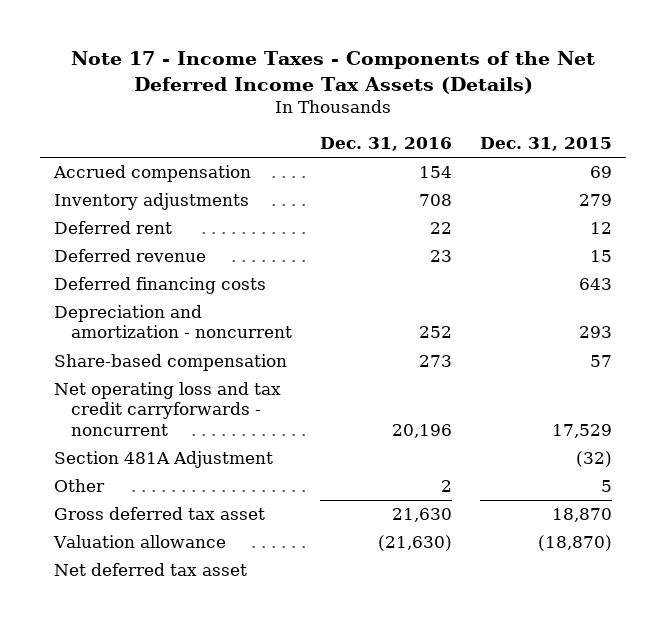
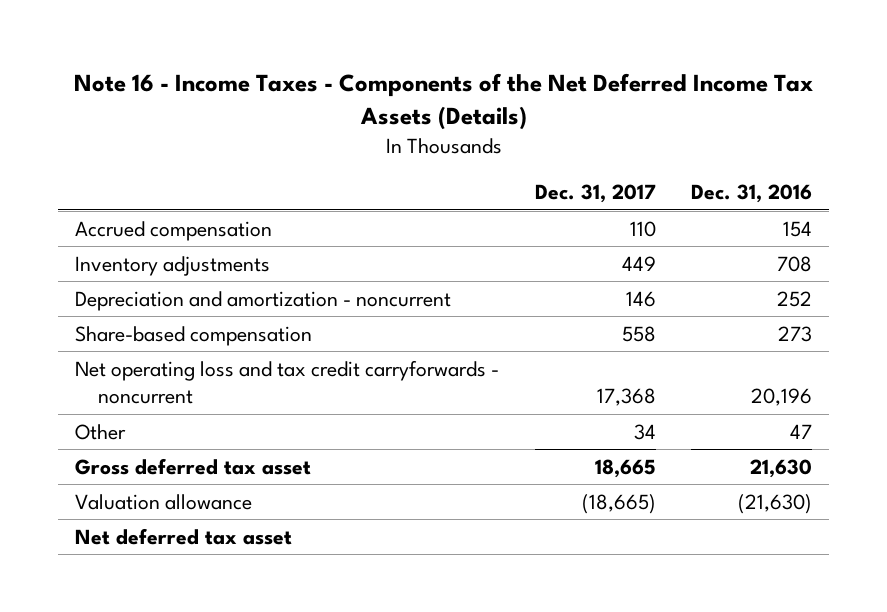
- Note 17 - Income Taxes - Components of the Net Deferred Income Tax Assets (Details)
+ Note 16 - Income Taxes - Components of the Net Deferred Income Tax Assets (Details)
- | Dec. 31, 2016 | Dec. 31, 2015
+ | Dec. 31, 2017 | Dec. 31, 2016
- Deferred rent | 22 | 12
- Deferred revenue | 23 | 15
- Deferred financing costs | | 643
- Section 481A Adjustment | | (32)
- Other | 2 | 5
+ Other | 34 | 47

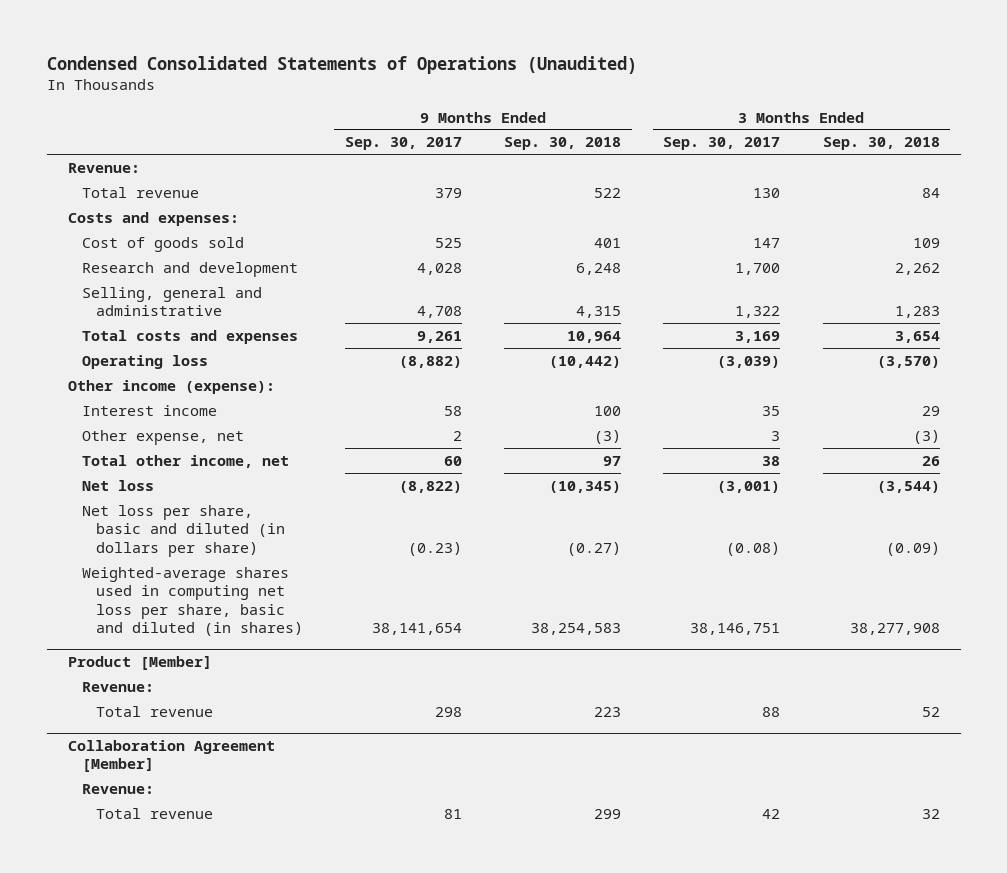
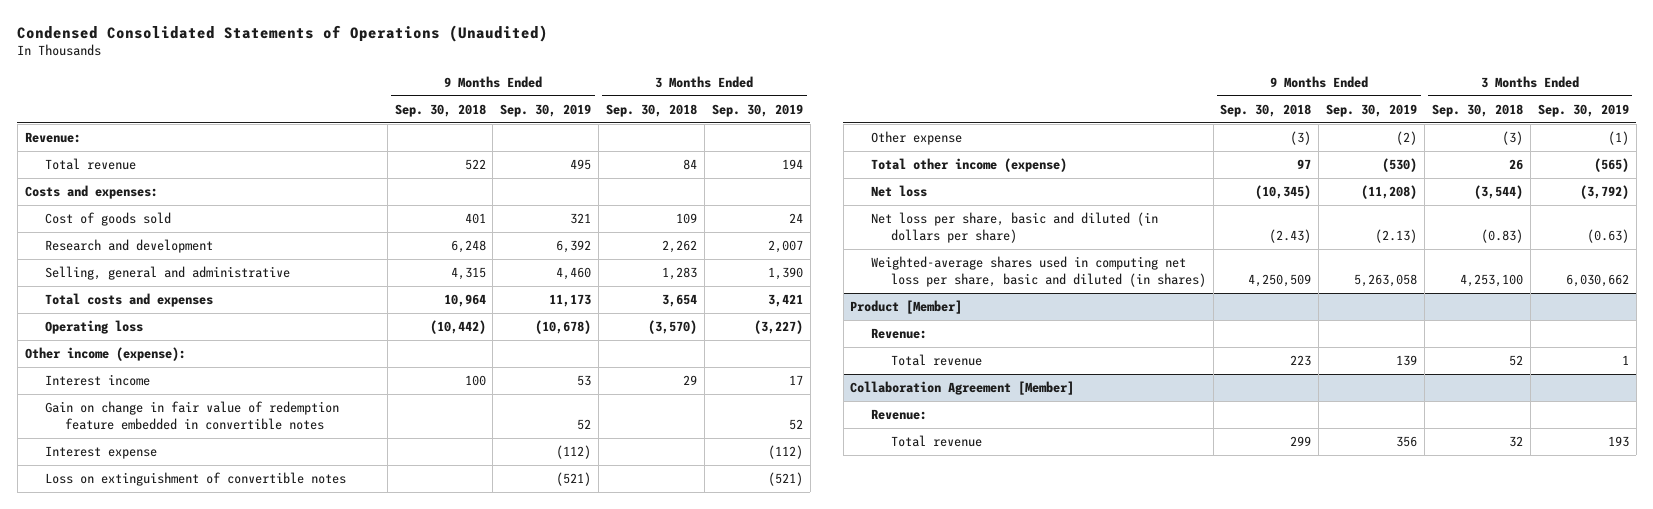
- | 9 Months Ended Sep. 30, 2017 | 9 Months Ended Sep. 30, 2018 | 3 Months Ended Sep. 30, 2017 | 3 Months Ended Sep. 30, 2018
+ | 9 Months Ended Sep. 30, 2018 | 9 Months Ended Sep. 30, 2019 | 3 Months Ended Sep. 30, 2018 | 3 Months Ended Sep. 30, 2019
- Other expense, net | 2 | (3) | 3 | (3)
- Total other income, net | 60 | 97 | 38 | 26
+ Gain on change in fair value of redemption feature embedded in convertible notes | | 52 | | 52
+ Interest expense | | (112) | | (112)
+ Loss on extinguishment of convertible notes | | (521) | | (521)
+ Other expense | (3) | (2) | (3) | (1)
+ Total other income (expense) | 97 | (530) | 26 | (565)
- Net loss per share, basic and diluted (in dollars per share) | (0.23) | (0.27) | (0.08) | (0.09)
- Weighted-average shares used in computing net loss per share, basic and diluted (in shares) | 38,141,654 | 38,254,583 | 38,146,751 | 38,277,908
+ Net loss per share, basic and diluted (in dollars per share) | (2.43) | (2.13) | (0.83) | (0.63)
+ Weighted-average shares used in computing net loss per share, basic and diluted (in shares) | 4,250,509 | 5,263,058 | 4,253,100 | 6,030,662

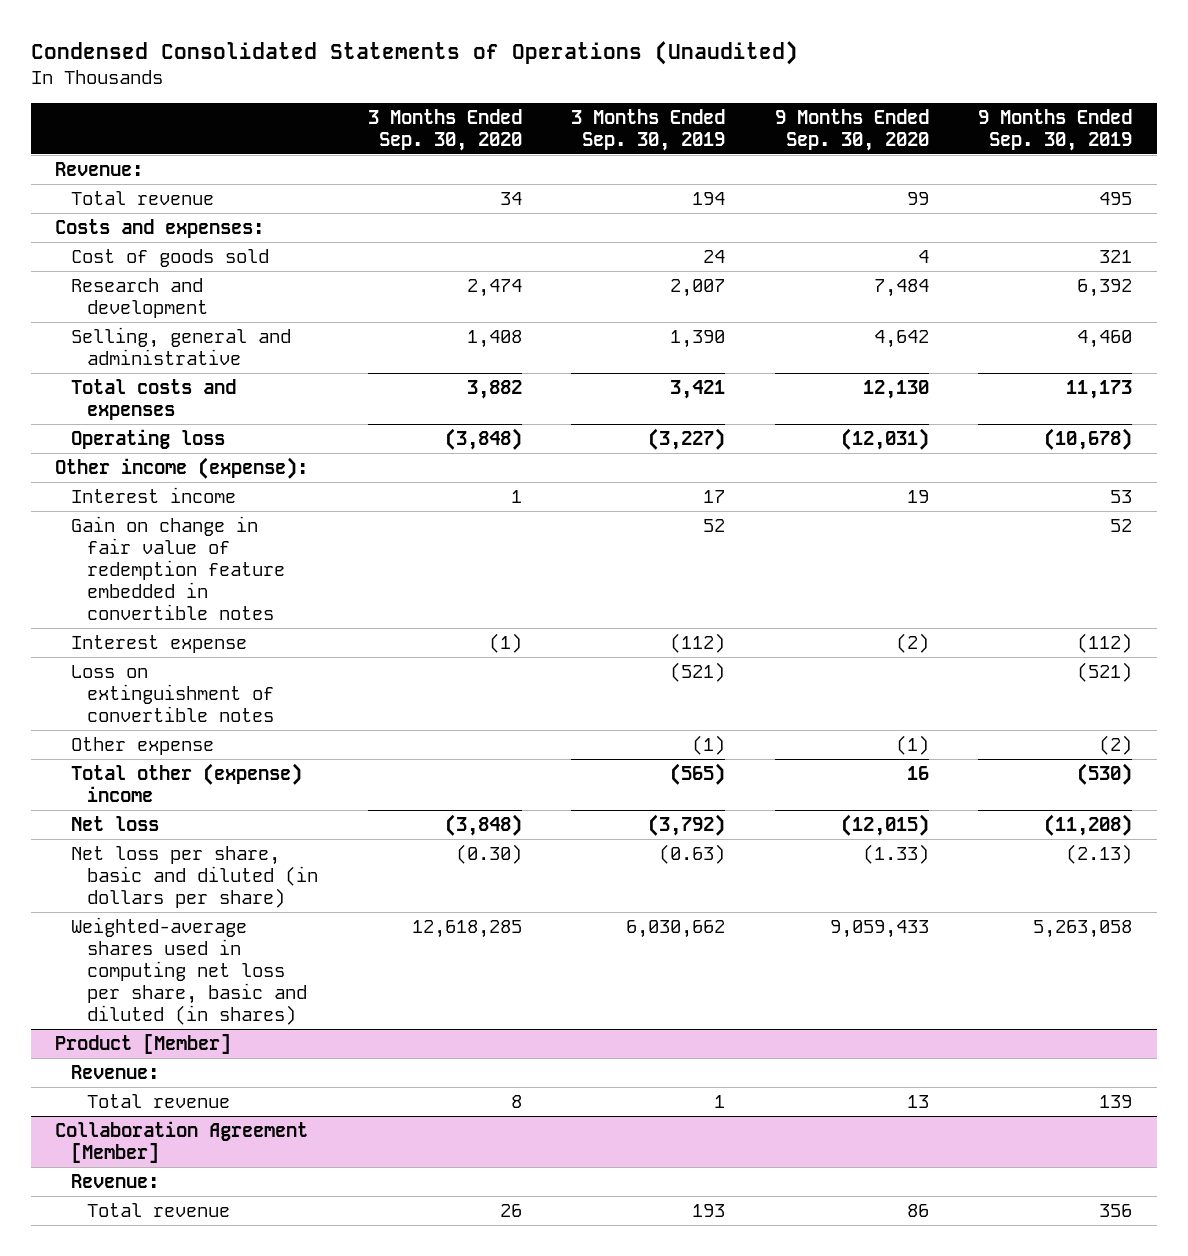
- | 9 Months Ended Sep. 30, 2018 | 9 Months Ended Sep. 30, 2019 | 3 Months Ended Sep. 30, 2018 | 3 Months Ended Sep. 30, 2019
+ | 3 Months Ended Sep. 30, 2020 | 3 Months Ended Sep. 30, 2019 | 9 Months Ended Sep. 30, 2020 | 9 Months Ended Sep. 30, 2019
- Total other income (expense) | 97 | (530) | 26 | (565)
+ Total other (expense) income | | (565) | 16 | (530)

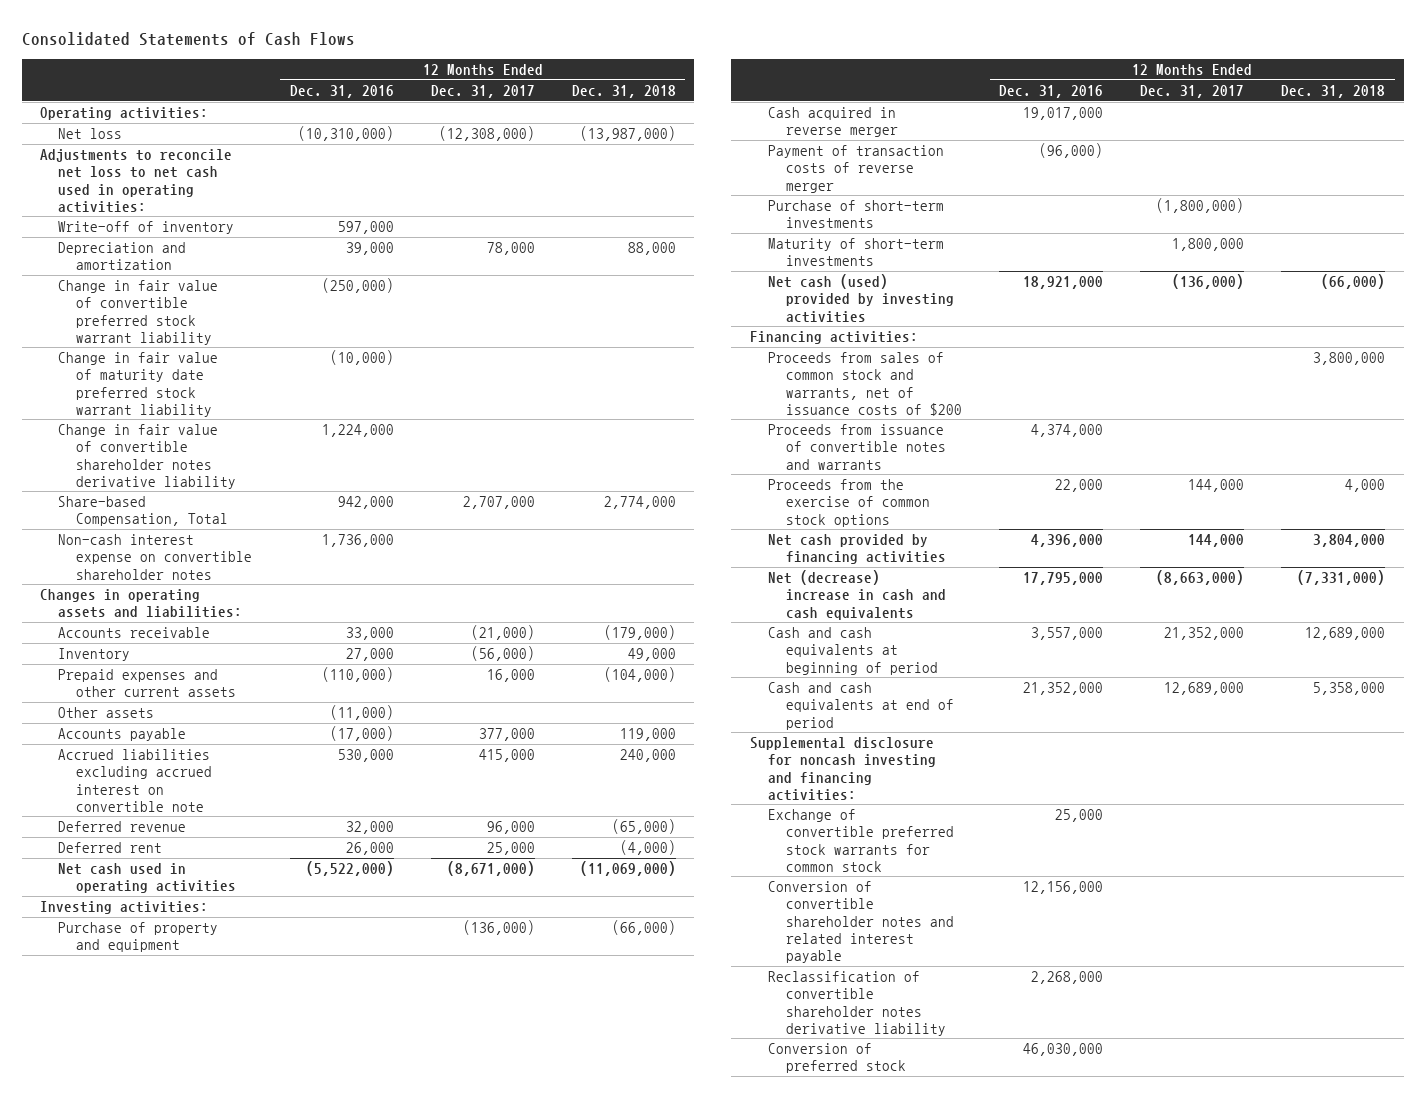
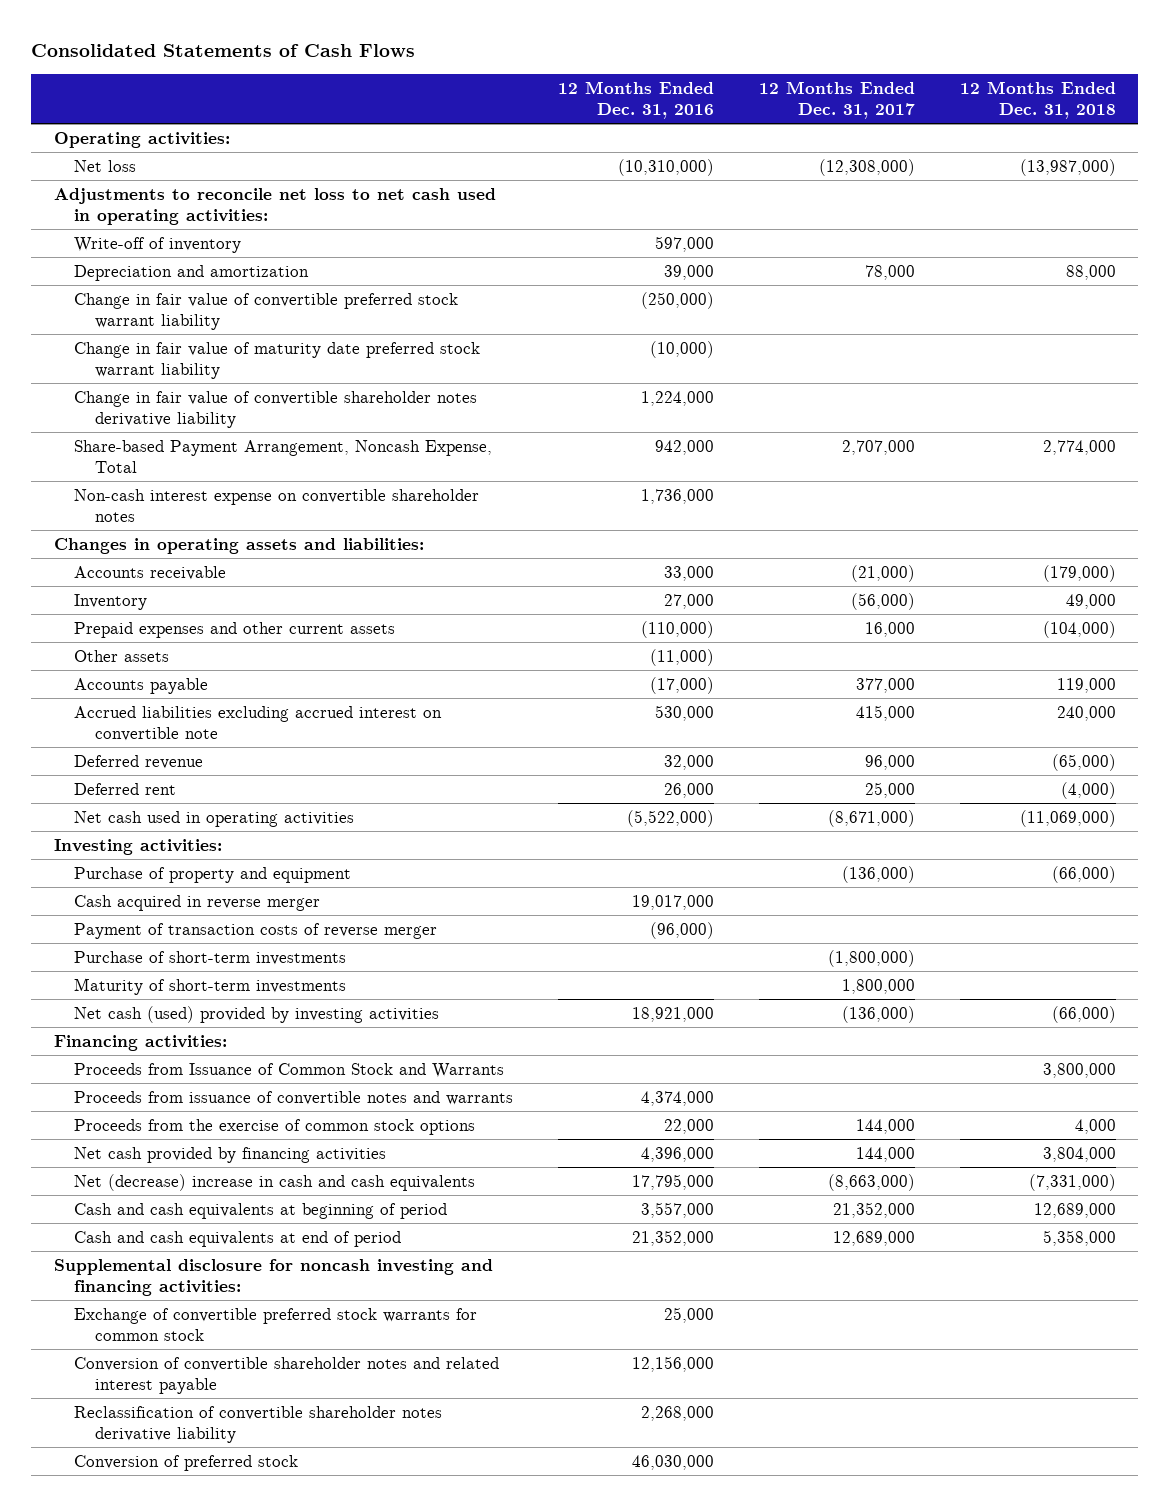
- Share-based Compensation, Total | 942,000 | 2,707,000 | 2,774,000
+ Share-based Payment Arrangement, Noncash Expense, Total | 942,000 | 2,707,000 | 2,774,000
- Proceeds from sales of common stock and warrants, net of issuance costs of $200 | | | 3,800,000
+ Proceeds from Issuance of Common Stock and Warrants | | | 3,800,000

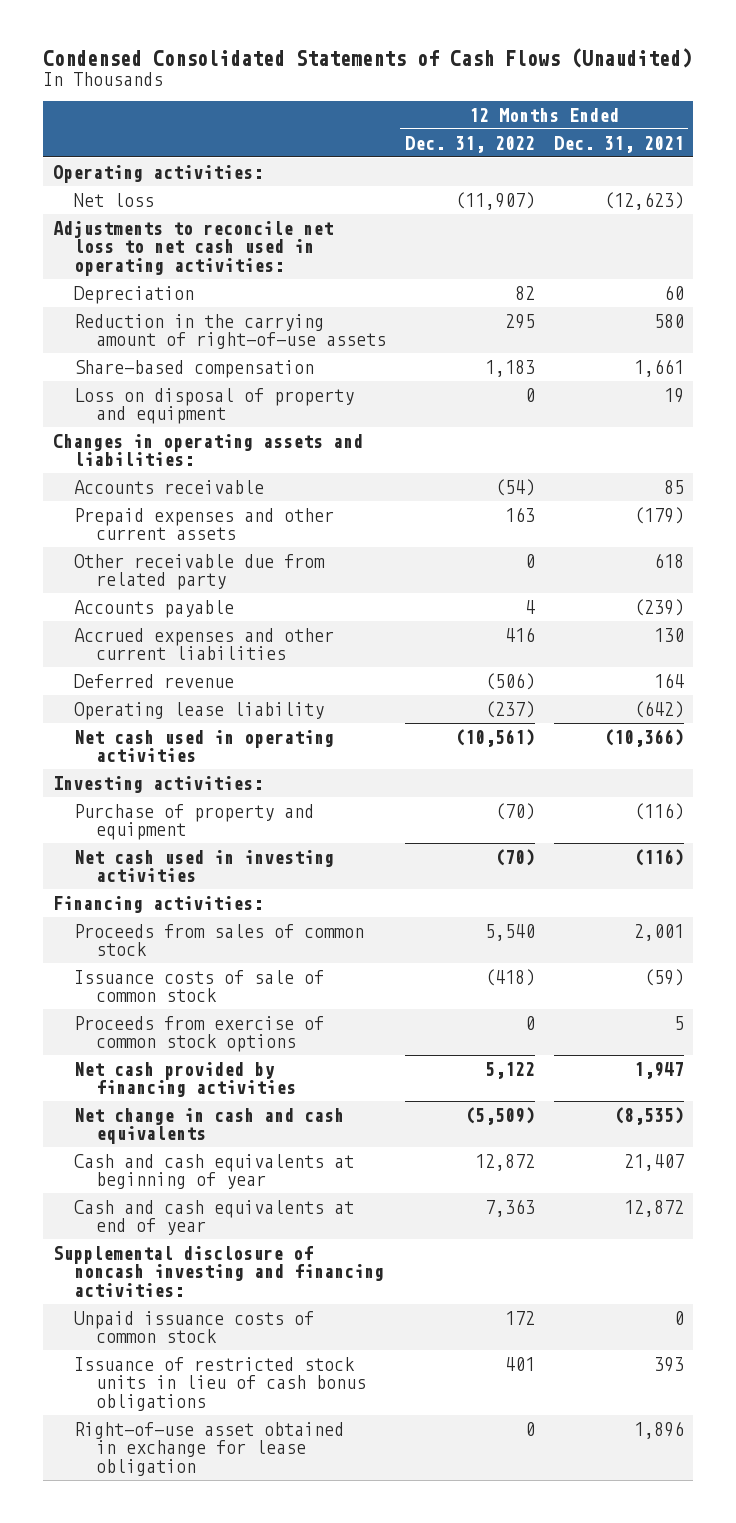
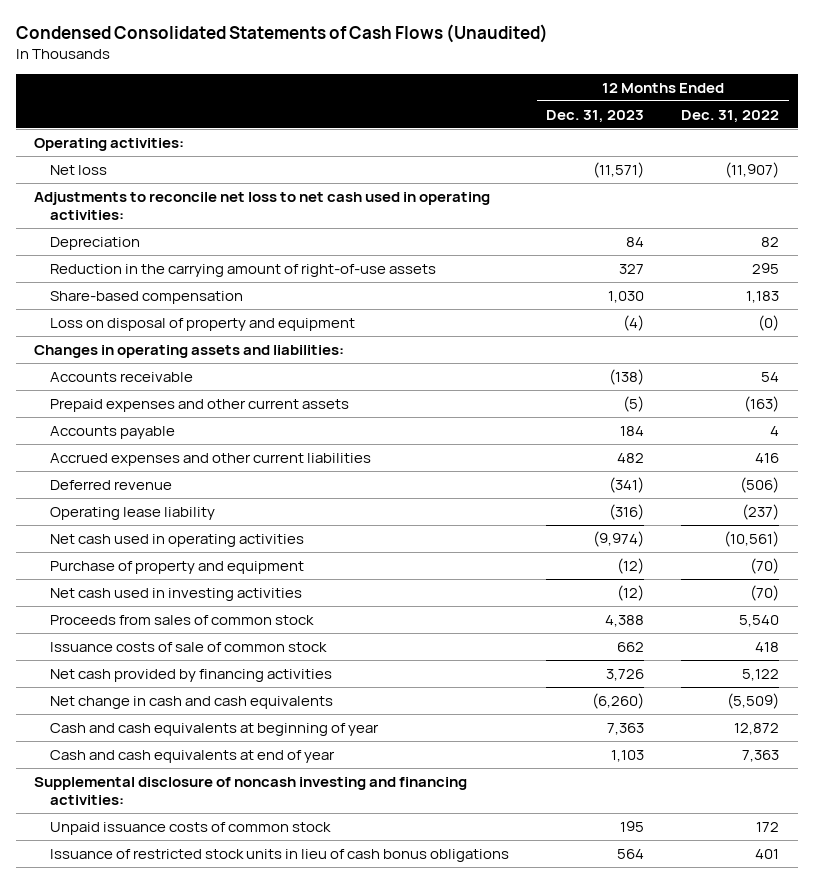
- | 12 Months Ended Dec. 31, 2022 | 12 Months Ended Dec. 31, 2021
+ | 12 Months Ended Dec. 31, 2023 | 12 Months Ended Dec. 31, 2022
- Loss on disposal of property and equipment | 0 | 19
+ Loss on disposal of property and equipment | (4) | (0)
- Accounts receivable | (54) | 85
- Prepaid expenses and other current assets | 163 | (179)
- Other receivable due from related party | 0 | 618
+ Accounts receivable | (138) | 54
+ Prepaid expenses and other current assets | (5) | (163)
- Investing activities:
- Financing activities:
- Issuance costs of sale of common stock | (418) | (59)
- Proceeds from exercise of common stock options | 0 | 5
+ Issuance costs of sale of common stock | 662 | 418
- Right-of-use asset obtained in exchange for lease obligation | 0 | 1,896

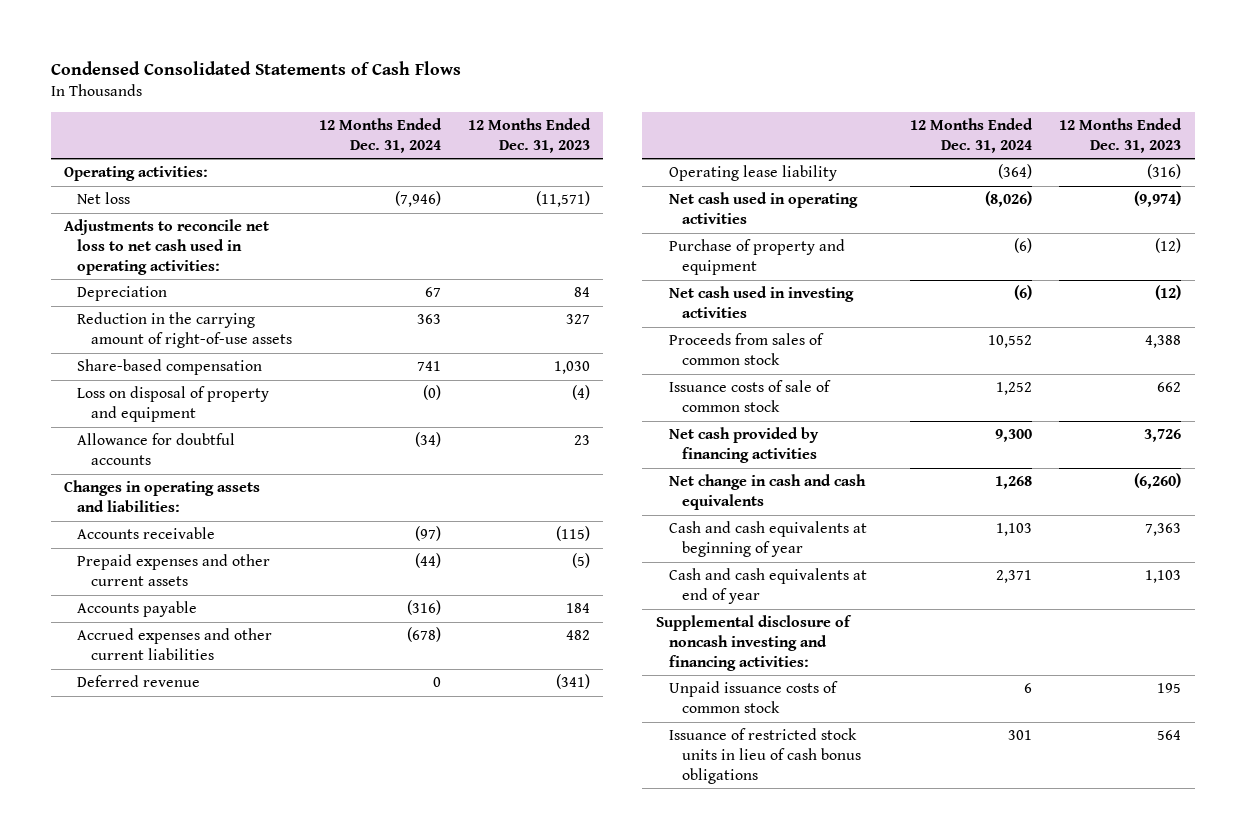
- Condensed Consolidated Statements of Cash Flows (Unaudited)
+ Condensed Consolidated Statements of Cash Flows
- | 12 Months Ended Dec. 31, 2023 | 12 Months Ended Dec. 31, 2022
+ | 12 Months Ended Dec. 31, 2024 | 12 Months Ended Dec. 31, 2023
+ Allowance for doubtful accounts | (34) | 23
- Accounts receivable | (138) | 54
+ Accounts receivable | (97) | (115)

